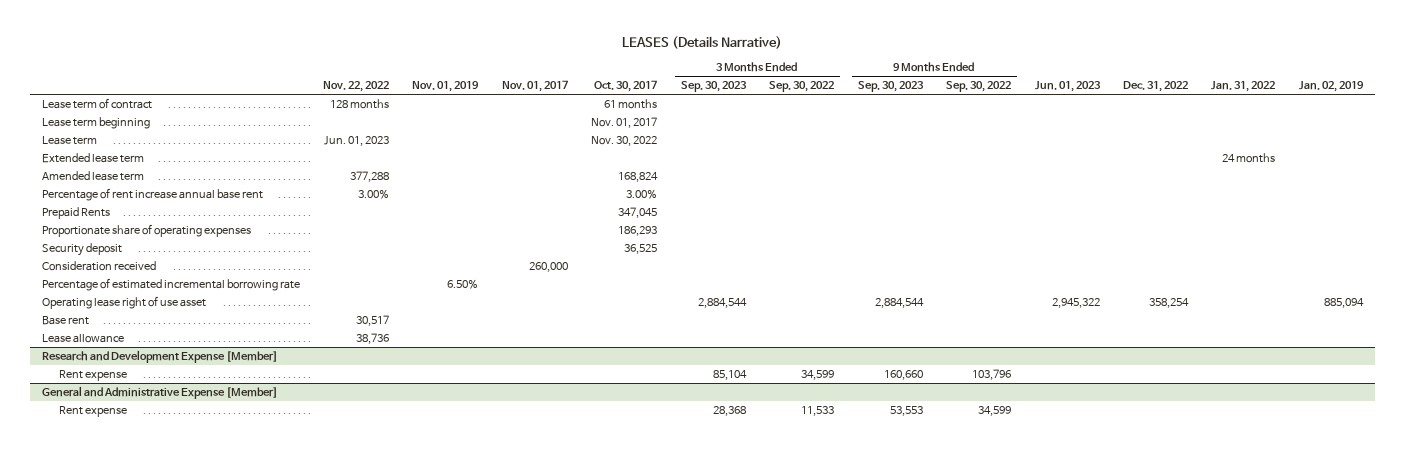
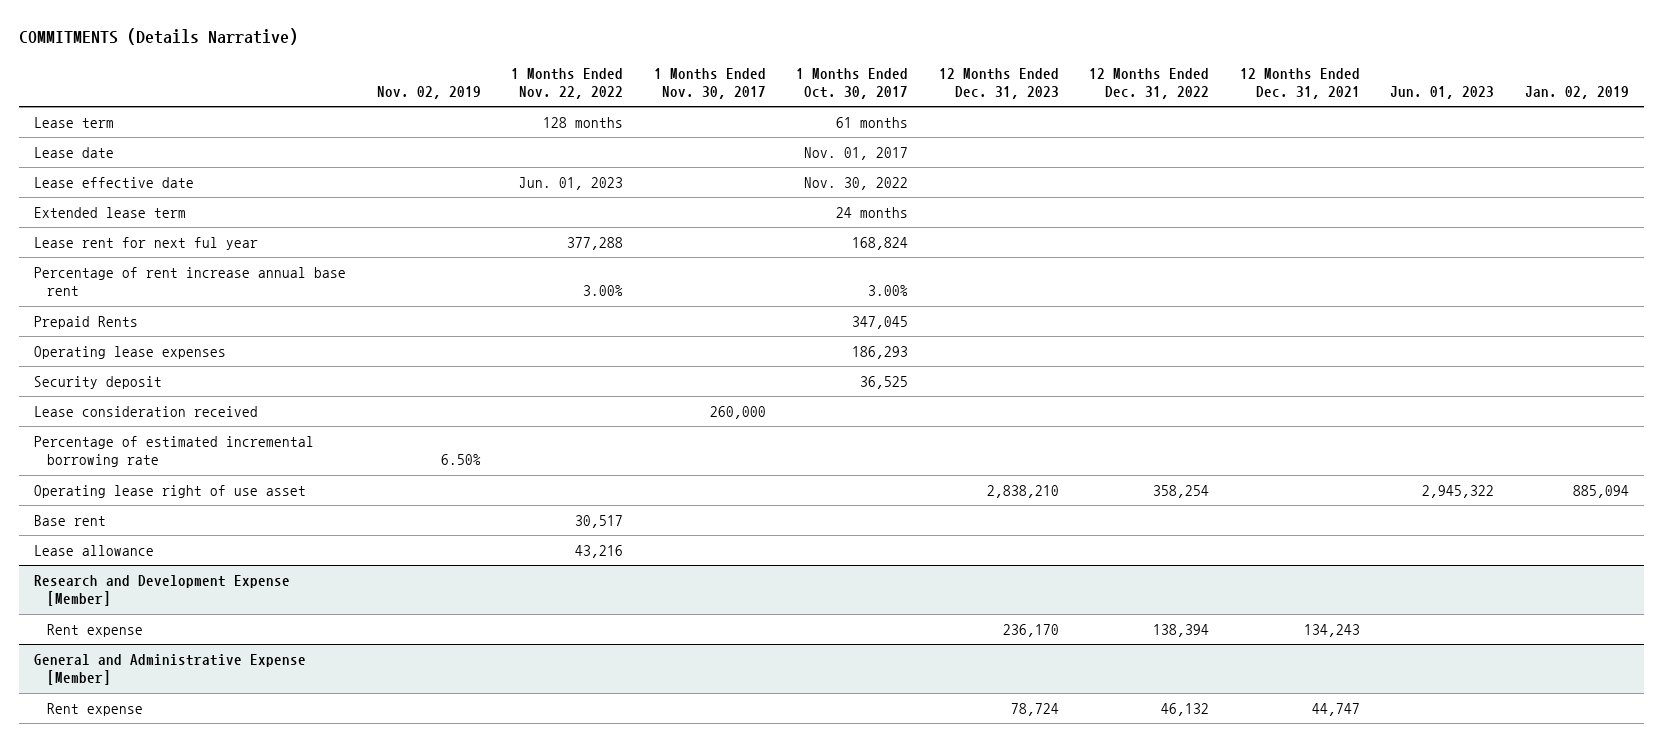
- LEASES (Details Narrative)
+ COMMITMENTS (Details Narrative)
- | Nov. 22, 2022 | Nov. 01, 2019 | Nov. 01, 2017 | Oct. 30, 2017 | 3 Months Ended Sep. 30, 2023 | 3 Months Ended Sep. 30, 2022 | 9 Months Ended Sep. 30, 2023 | 9 Months Ended Sep. 30, 2022 | Jun. 01, 2023 | Dec. 31, 2022 | Jan. 31, 2022 | Jan. 02, 2019
+ | Nov. 02, 2019 | 1 Months Ended Nov. 22, 2022 | 1 Months Ended Nov. 30, 2017 | 1 Months Ended Oct. 30, 2017 | 12 Months Ended Dec. 31, 2023 | 12 Months Ended Dec. 31, 2022 | 12 Months Ended Dec. 31, 2021 | Jun. 01, 2023 | Jan. 02, 2019
- Lease term of contract | 128 months | | | 61 months | | | | | | | |
- Lease term beginning | | | | Nov. 01, 2017 | | | | | | | |
+ Lease date | | | | Nov. 01, 2017 | | | | |
+ Lease effective date | | Jun. 01, 2023 | | Nov. 30, 2022 | | | | |
- Amended lease term | 377,288 | | | 168,824 | | | | | | | |
+ Lease rent for next ful year | | 377,288 | | 168,824 | | | | |
- Proportionate share of operating expenses | | | | 186,293 | | | | | | | |
+ Operating lease expenses | | | | 186,293 | | | | |
- Consideration received | | | 260,000 | | | | | | | | |
+ Lease consideration received | | | 260,000 | | | | | |

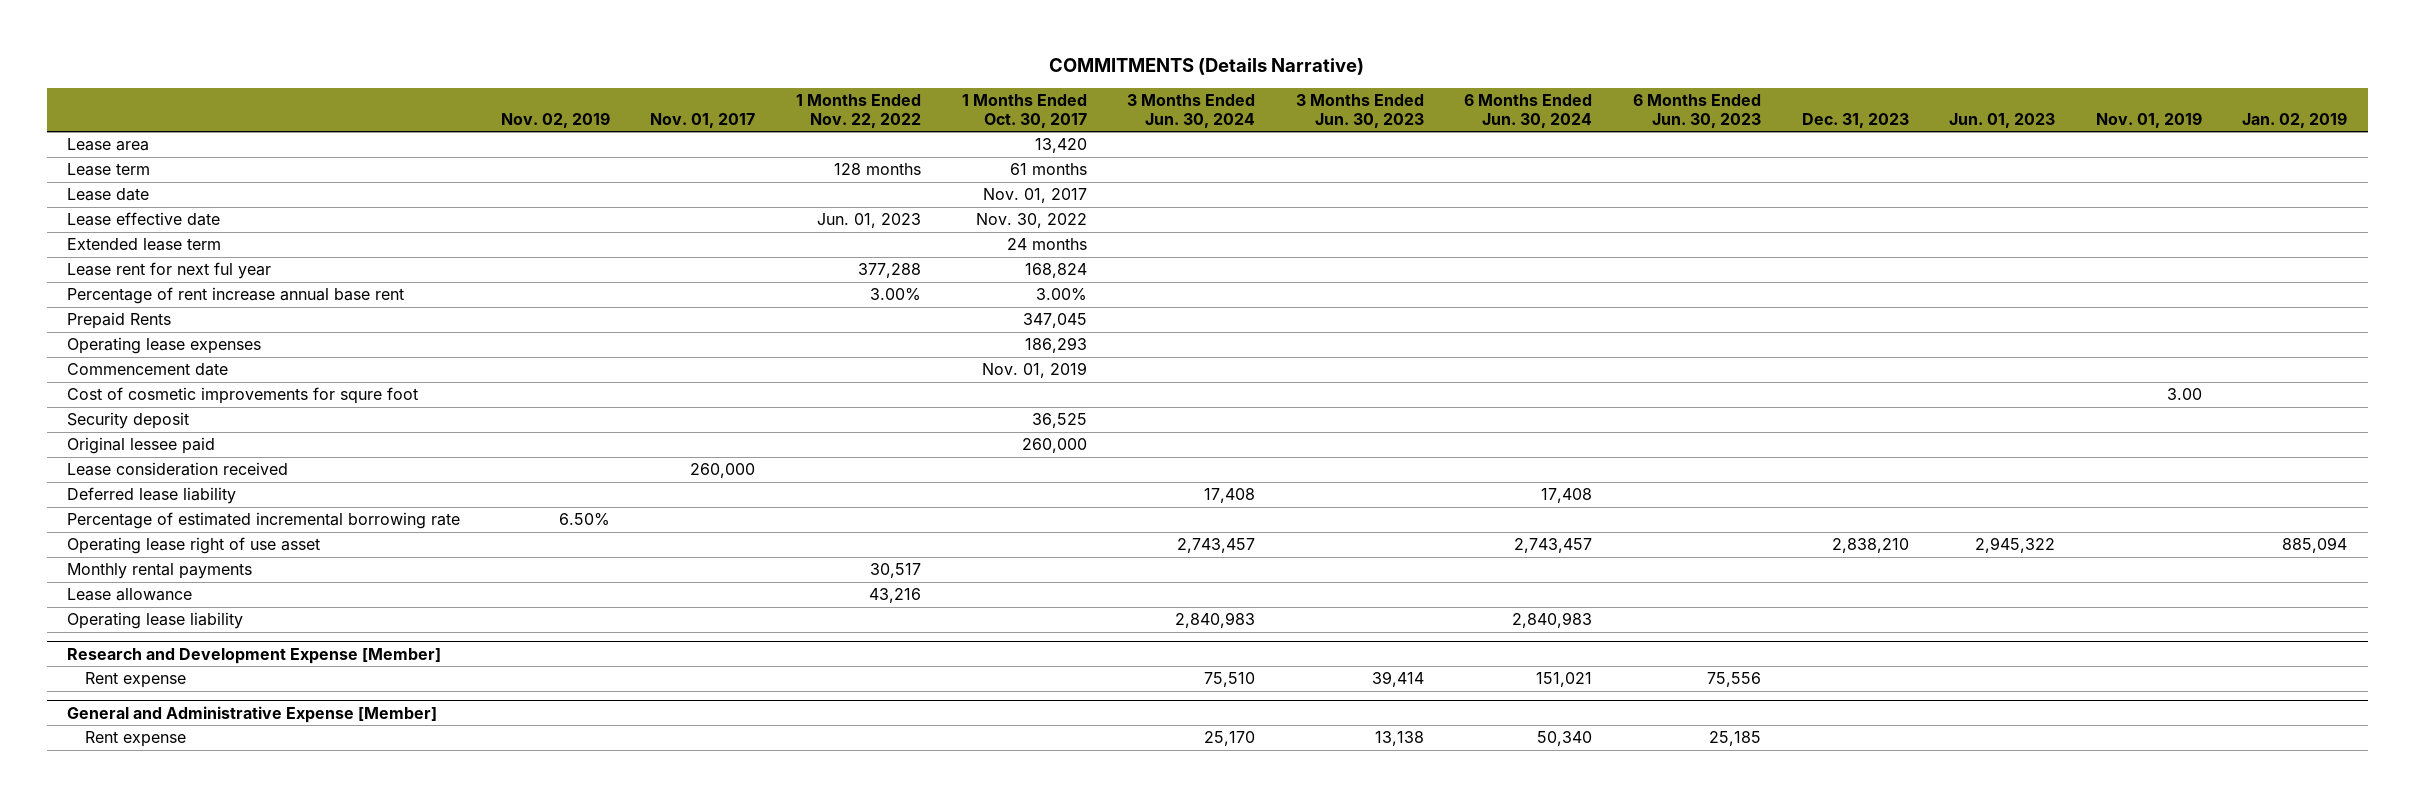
- | Nov. 02, 2019 | 1 Months Ended Nov. 22, 2022 | 1 Months Ended Nov. 30, 2017 | 1 Months Ended Oct. 30, 2017 | 12 Months Ended Dec. 31, 2023 | 12 Months Ended Dec. 31, 2022 | 12 Months Ended Dec. 31, 2021 | Jun. 01, 2023 | Jan. 02, 2019
+ | Nov. 02, 2019 | Nov. 01, 2017 | 1 Months Ended Nov. 22, 2022 | 1 Months Ended Oct. 30, 2017 | 3 Months Ended Jun. 30, 2024 | 3 Months Ended Jun. 30, 2023 | 6 Months Ended Jun. 30, 2024 | 6 Months Ended Jun. 30, 2023 | Dec. 31, 2023 | Jun. 01, 2023 | Nov. 01, 2019 | Jan. 02, 2019
+ Lease area | | | | 13,420 | | | | | | | |
+ Commencement date | | | | Nov. 01, 2019 | | | | | | | |
+ Cost of cosmetic improvements for squre foot | | | | | | | | | | | 3.00 |
+ Original lessee paid | | | | 260,000 | | | | | | | |
+ Deferred lease liability | | | | | 17,408 | | 17,408 | | | | |
- Base rent | | 30,517 | | | | | | |
+ Monthly rental payments | | | 30,517 | | | | | | | | |
+ Operating lease liability | | | | | 2,840,983 | | 2,840,983 | | | | |

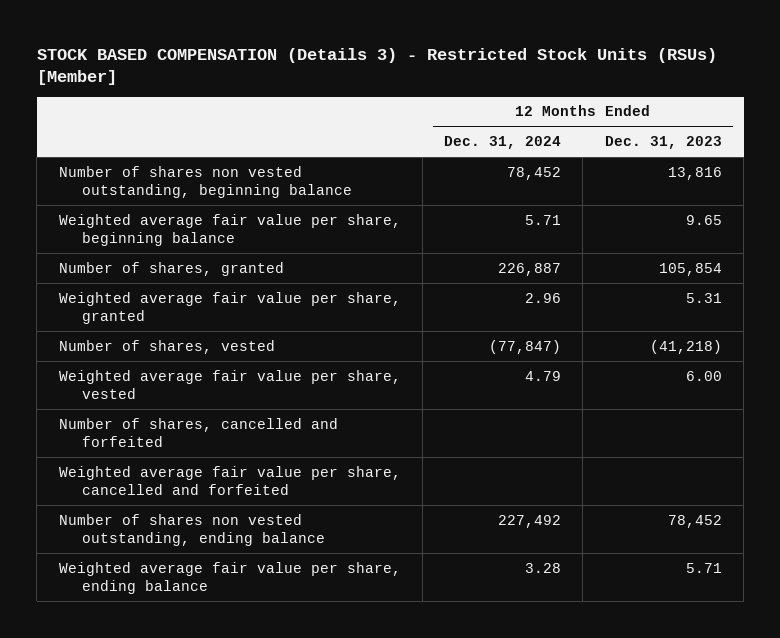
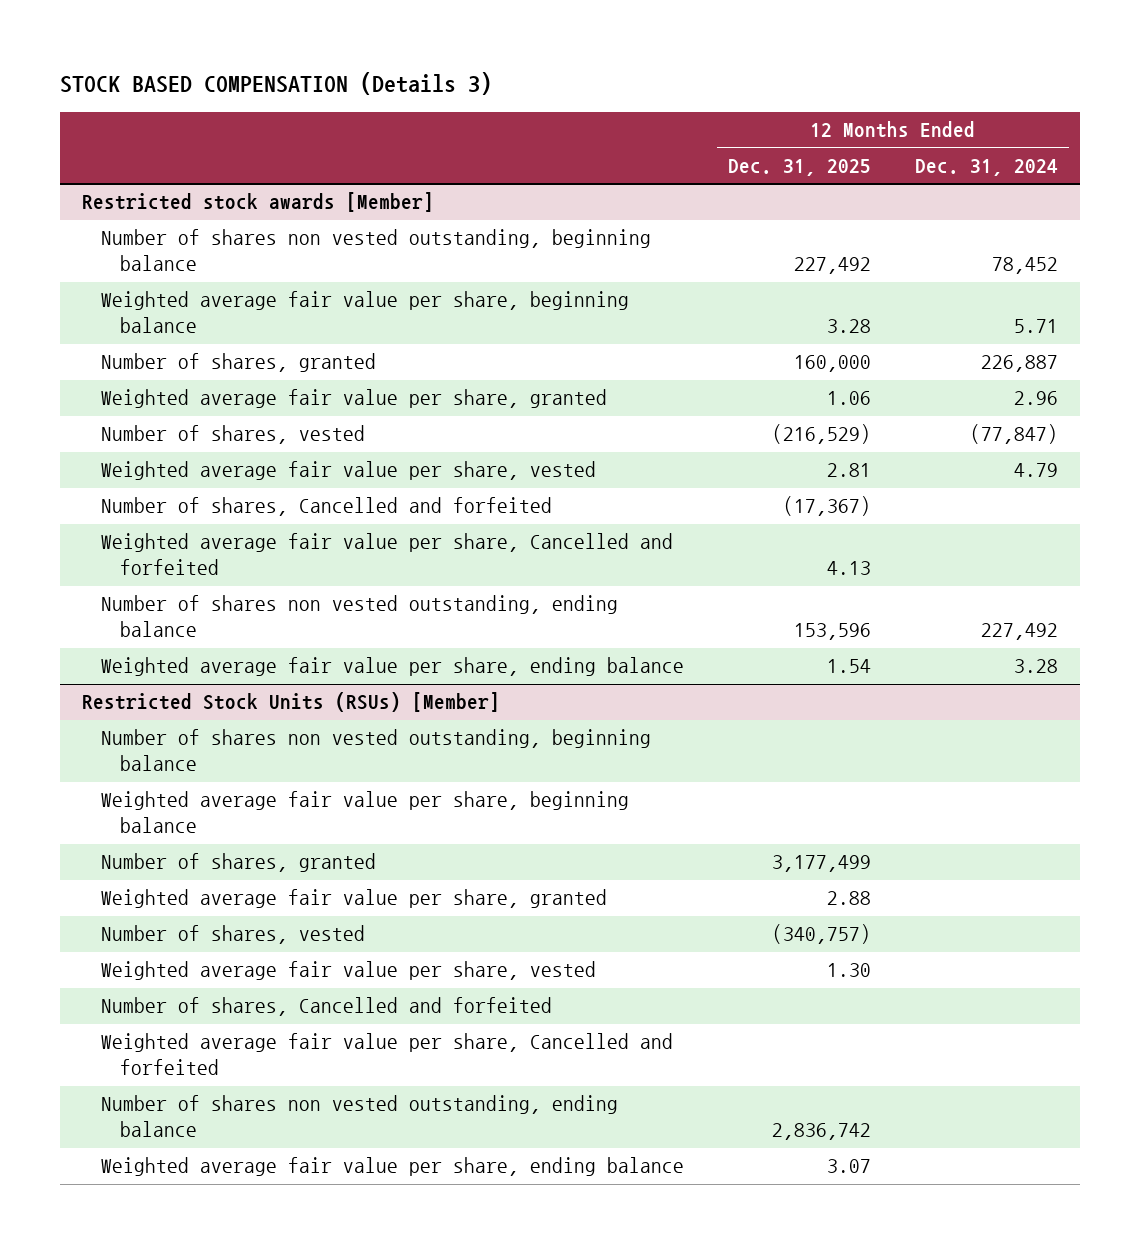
- STOCK BASED COMPENSATION (Details 3) - Restricted Stock Units (RSUs) [Member]
+ STOCK BASED COMPENSATION (Details 3)
- | 12 Months Ended Dec. 31, 2024 | 12 Months Ended Dec. 31, 2023
+ | 12 Months Ended Dec. 31, 2025 | 12 Months Ended Dec. 31, 2024
+ Restricted stock awards [Member]
- Number of shares, cancelled and forfeited
- Weighted average fair value per share, cancelled and forfeited
+ Number of shares, Cancelled and forfeited | (17,367) |
+ Weighted average fair value per share, Cancelled and forfeited | 4.13 |
+ Restricted Stock Units (RSUs) [Member]
+ Number of shares non vested outstanding, beginning balance
+ Weighted average fair value per share, beginning balance
+ Number of shares, granted | 3,177,499 |
+ Weighted average fair value per share, granted | 2.88 |
+ Number of shares, vested | (340,757) |
+ Weighted average fair value per share, vested | 1.30 |
+ Number of shares, Cancelled and forfeited
+ Weighted average fair value per share, Cancelled and forfeited
+ Number of shares non vested outstanding, ending balance | 2,836,742 |
+ Weighted average fair value per share, ending balance | 3.07 |

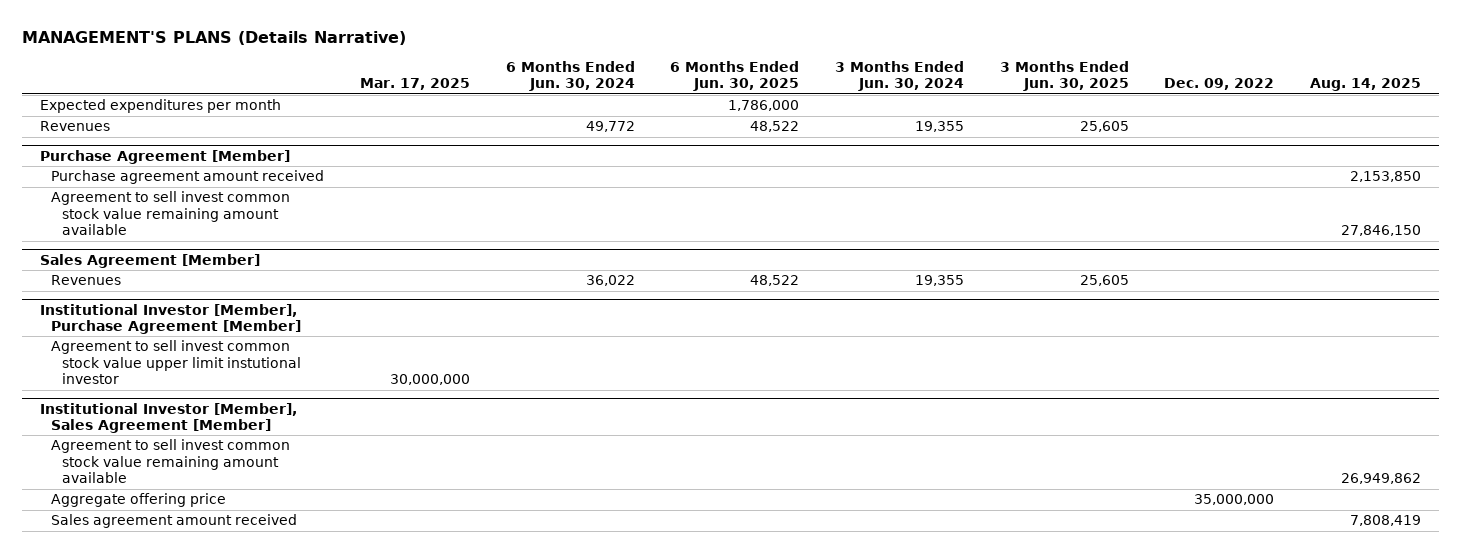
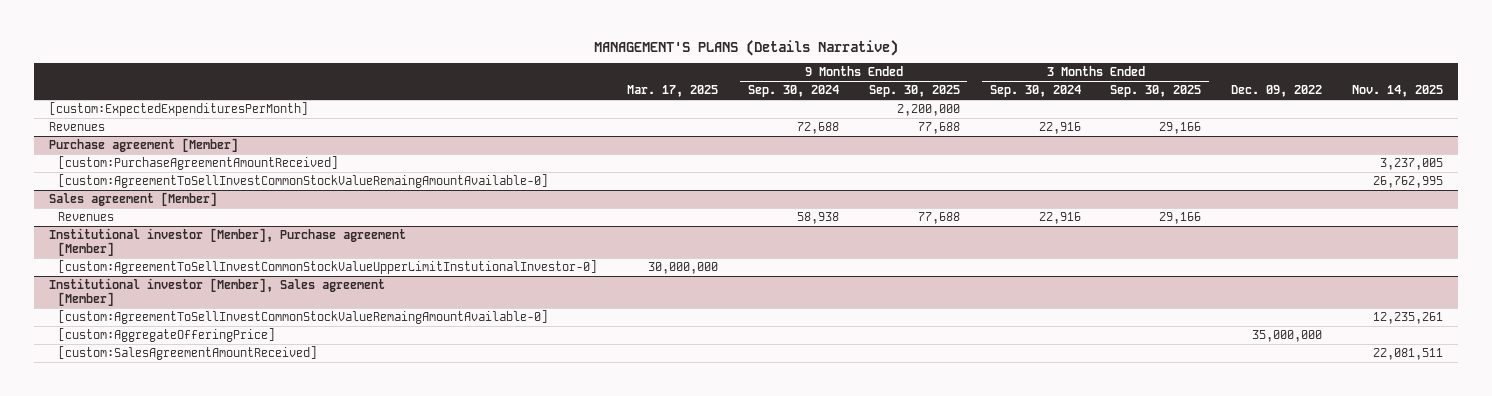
- | Mar. 17, 2025 | 6 Months Ended Jun. 30, 2024 | 6 Months Ended Jun. 30, 2025 | 3 Months Ended Jun. 30, 2024 | 3 Months Ended Jun. 30, 2025 | Dec. 09, 2022 | Aug. 14, 2025
+ | Mar. 17, 2025 | 9 Months Ended Sep. 30, 2024 | 9 Months Ended Sep. 30, 2025 | 3 Months Ended Sep. 30, 2024 | 3 Months Ended Sep. 30, 2025 | Dec. 09, 2022 | Nov. 14, 2025
- Expected expenditures per month | | | 1,786,000 | | | |
+ [custom:ExpectedExpendituresPerMonth] | | | 2,200,000 | | | |
- Purchase Agreement [Member]
- Purchase agreement amount received | | | | | | | 2,153,850
- Agreement to sell invest common stock value remaining amount available | | | | | | | 27,846,150
- Sales Agreement [Member]
+ Purchase agreement [Member]
+ [custom:PurchaseAgreementAmountReceived] | | | | | | | 3,237,005
+ [custom:AgreementToSellInvestCommonStockValueRemaingAmountAvailable-0] | | | | | | | 26,762,995
+ Sales agreement [Member]
- Institutional Investor [Member], Purchase Agreement [Member]
- Agreement to sell invest common stock value upper limit instutional investor | 30,000,000 | | | | | |
- Institutional Investor [Member], Sales Agreement [Member]
- Agreement to sell invest common stock value remaining amount available | | | | | | | 26,949,862
- Aggregate offering price | | | | | | 35,000,000 |
- Sales agreement amount received | | | | | | | 7,808,419
+ Institutional investor [Member], Purchase agreement [Member]
+ [custom:AgreementToSellInvestCommonStockValueUpperLimitInstutionalInvestor-0] | 30,000,000 | | | | | |
+ Institutional investor [Member], Sales agreement [Member]
+ [custom:AgreementToSellInvestCommonStockValueRemaingAmountAvailable-0] | | | | | | | 12,235,261
+ [custom:AggregateOfferingPrice] | | | | | | 35,000,000 |
+ [custom:SalesAgreementAmountReceived] | | | | | | | 22,081,511

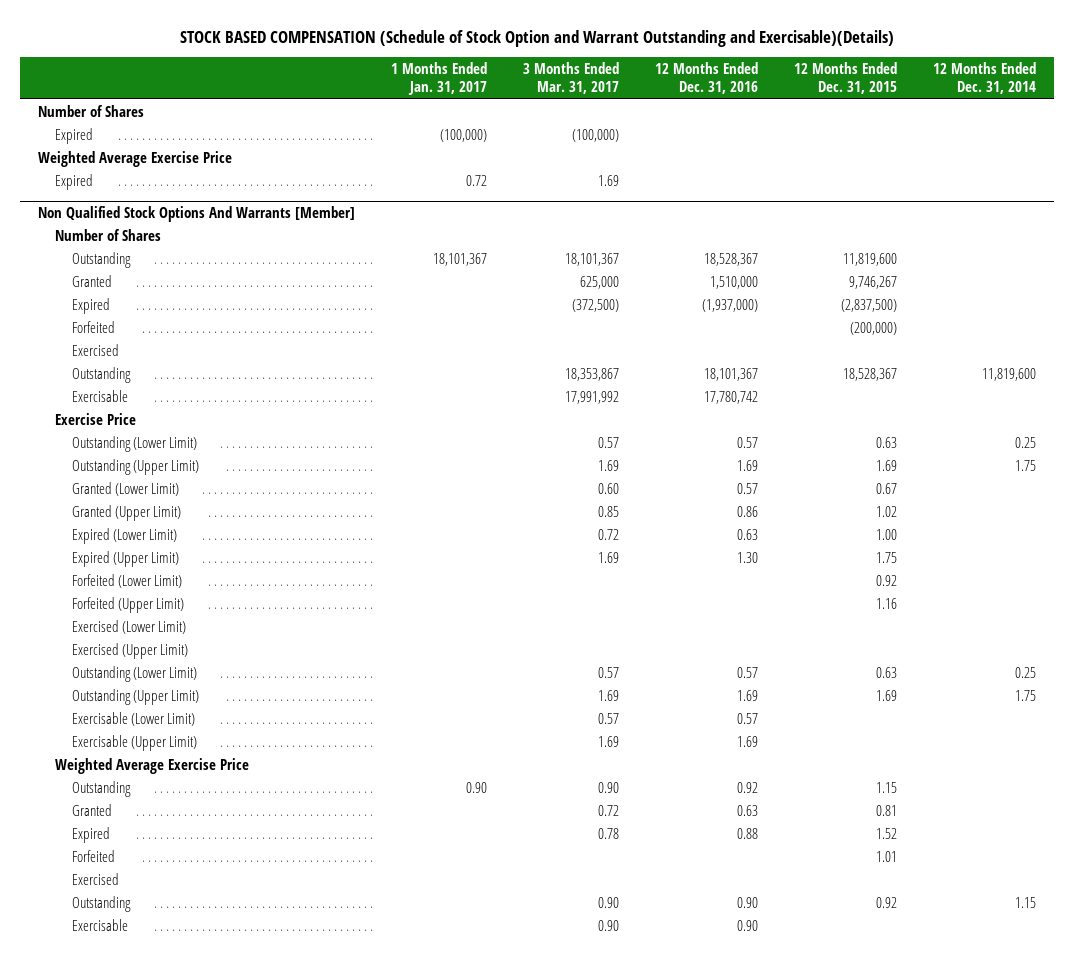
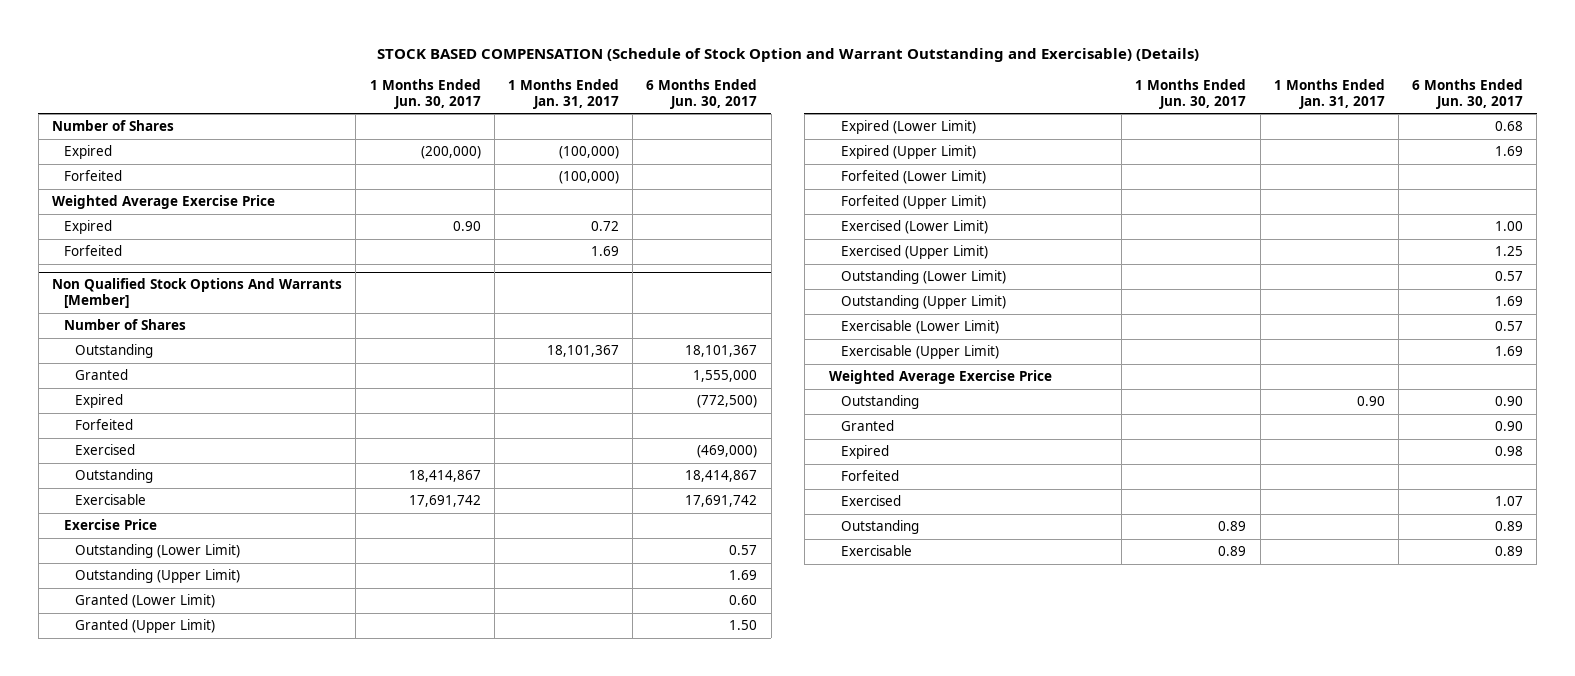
- STOCK BASED COMPENSATION (Schedule of Stock Option and Warrant Outstanding and Exercisable)(Details)
+ STOCK BASED COMPENSATION (Schedule of Stock Option and Warrant Outstanding and Exercisable) (Details)
- | 1 Months Ended Jan. 31, 2017 | 3 Months Ended Mar. 31, 2017 | 12 Months Ended Dec. 31, 2016 | 12 Months Ended Dec. 31, 2015 | 12 Months Ended Dec. 31, 2014
+ | 1 Months Ended Jun. 30, 2017 | 1 Months Ended Jan. 31, 2017 | 6 Months Ended Jun. 30, 2017
+ Forfeited | | (100,000) |
+ Forfeited | | 1.69 |

